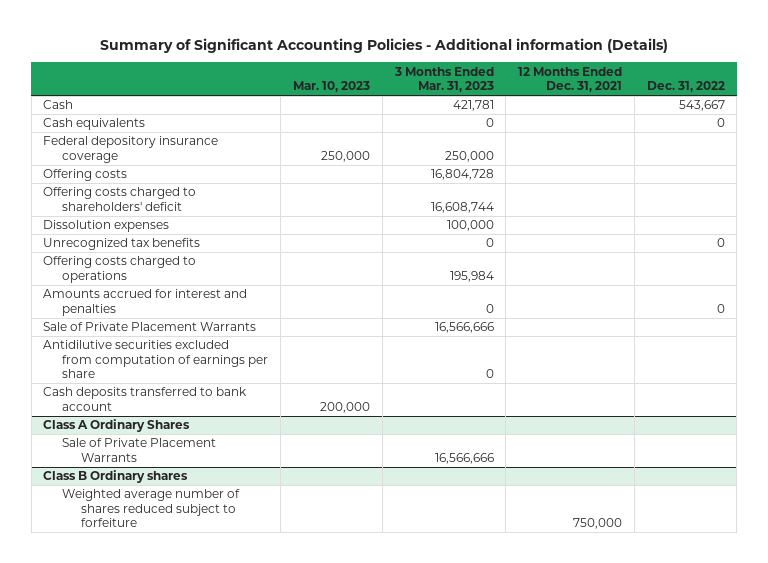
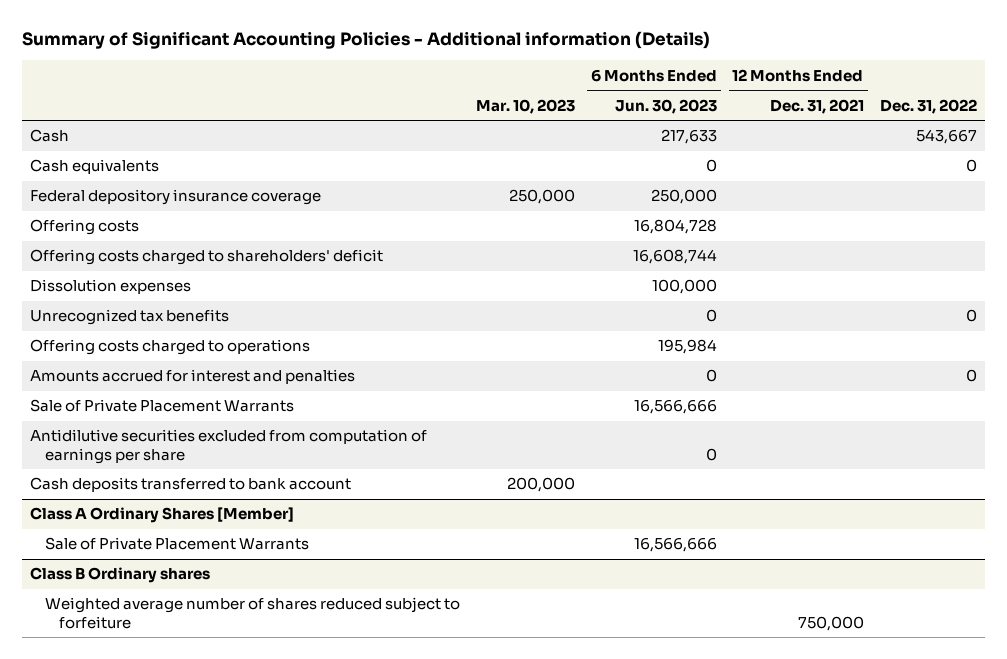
- | Mar. 10, 2023 | 3 Months Ended Mar. 31, 2023 | 12 Months Ended Dec. 31, 2021 | Dec. 31, 2022
+ | Mar. 10, 2023 | 6 Months Ended Jun. 30, 2023 | 12 Months Ended Dec. 31, 2021 | Dec. 31, 2022
- Class A Ordinary Shares
+ Class A Ordinary Shares [Member]

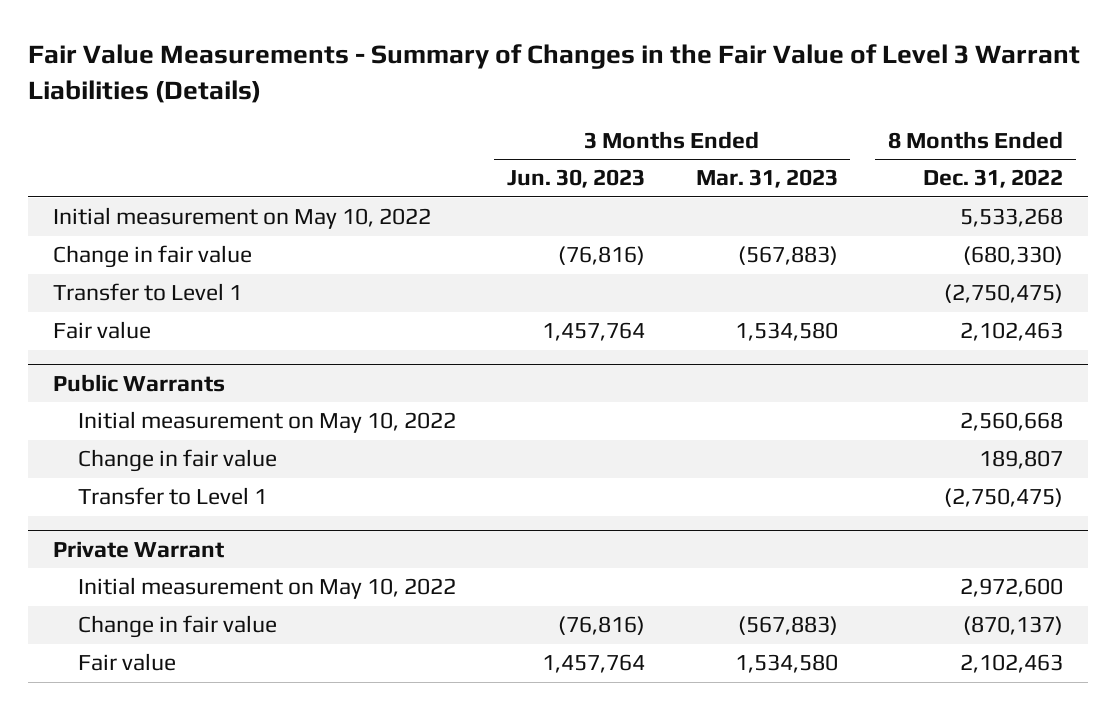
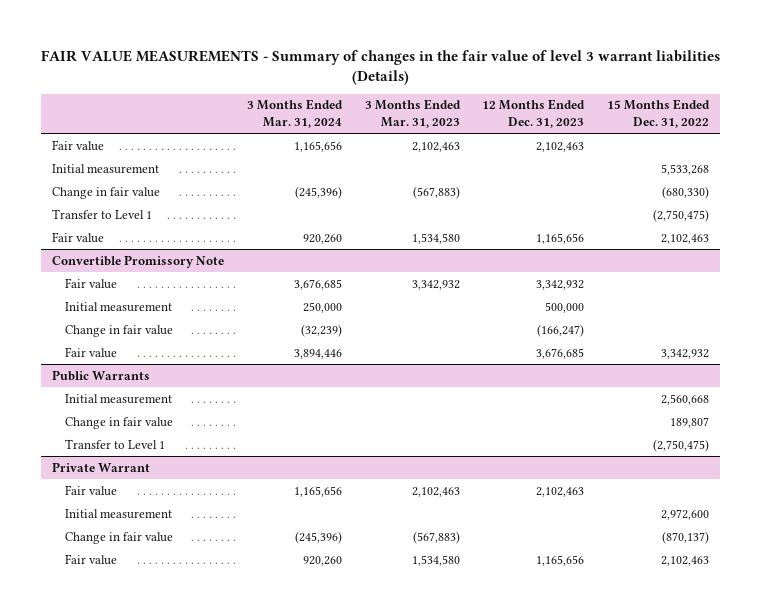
- Fair Value Measurements - Summary of Changes in the Fair Value of Level 3 Warrant Liabilities (Details)
+ FAIR VALUE MEASUREMENTS - Summary of changes in the fair value of level 3 warrant liabilities (Details)
- | 3 Months Ended Jun. 30, 2023 | 3 Months Ended Mar. 31, 2023 | 8 Months Ended Dec. 31, 2022
+ | 3 Months Ended Mar. 31, 2024 | 3 Months Ended Mar. 31, 2023 | 12 Months Ended Dec. 31, 2023 | 15 Months Ended Dec. 31, 2022
- Initial measurement on May 10, 2022 | | | 5,533,268
+ Fair value | 1,165,656 | 2,102,463 | 2,102,463 |
+ Initial measurement | | | | 5,533,268
+ Convertible Promissory Note
+ Fair value | 3,676,685 | 3,342,932 | 3,342,932 |
+ Initial measurement | 250,000 | | 500,000 |
+ Change in fair value | (32,239) | | (166,247) |
+ Fair value | 3,894,446 | | 3,676,685 | 3,342,932
@ Public Warrants
- Initial measurement on May 10, 2022 | | | 2,560,668
+ Initial measurement | | | | 2,560,668
@ Private Warrant
- Initial measurement on May 10, 2022 | | | 2,972,600
+ Fair value | 1,165,656 | 2,102,463 | 2,102,463 |
+ Initial measurement | | | | 2,972,600

